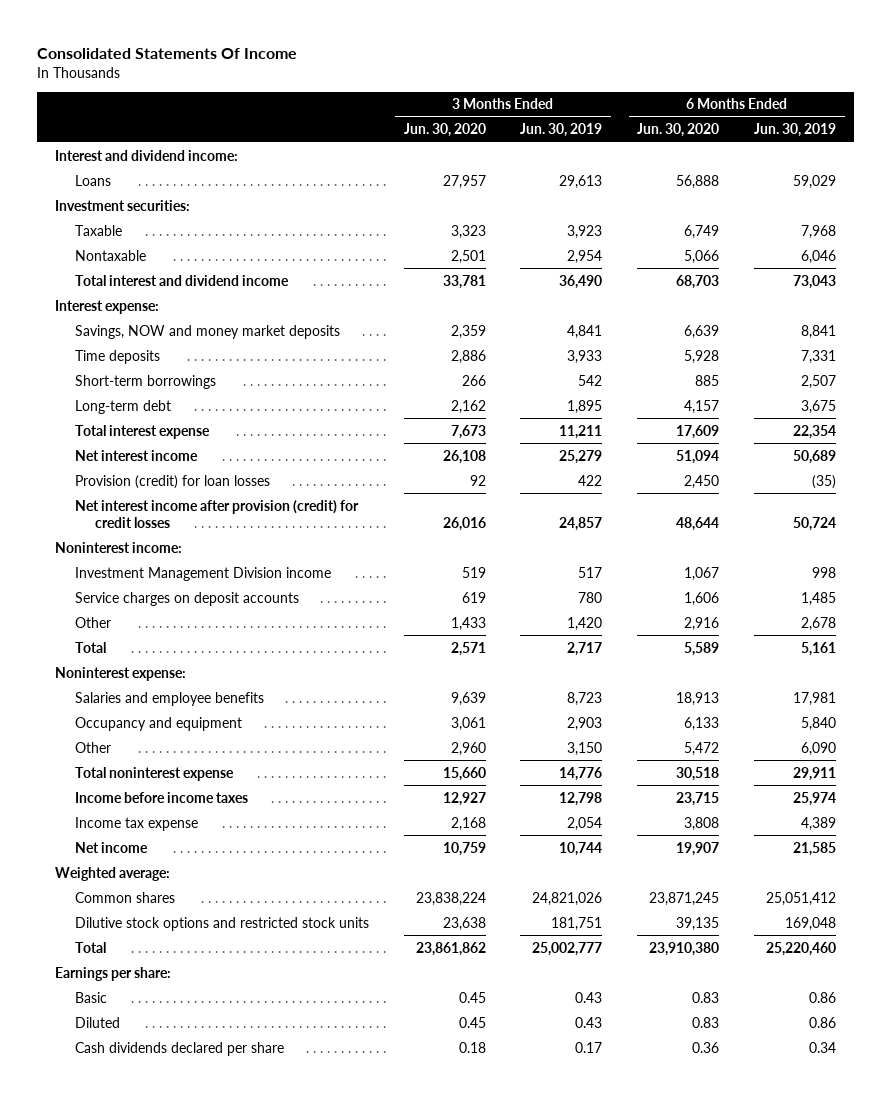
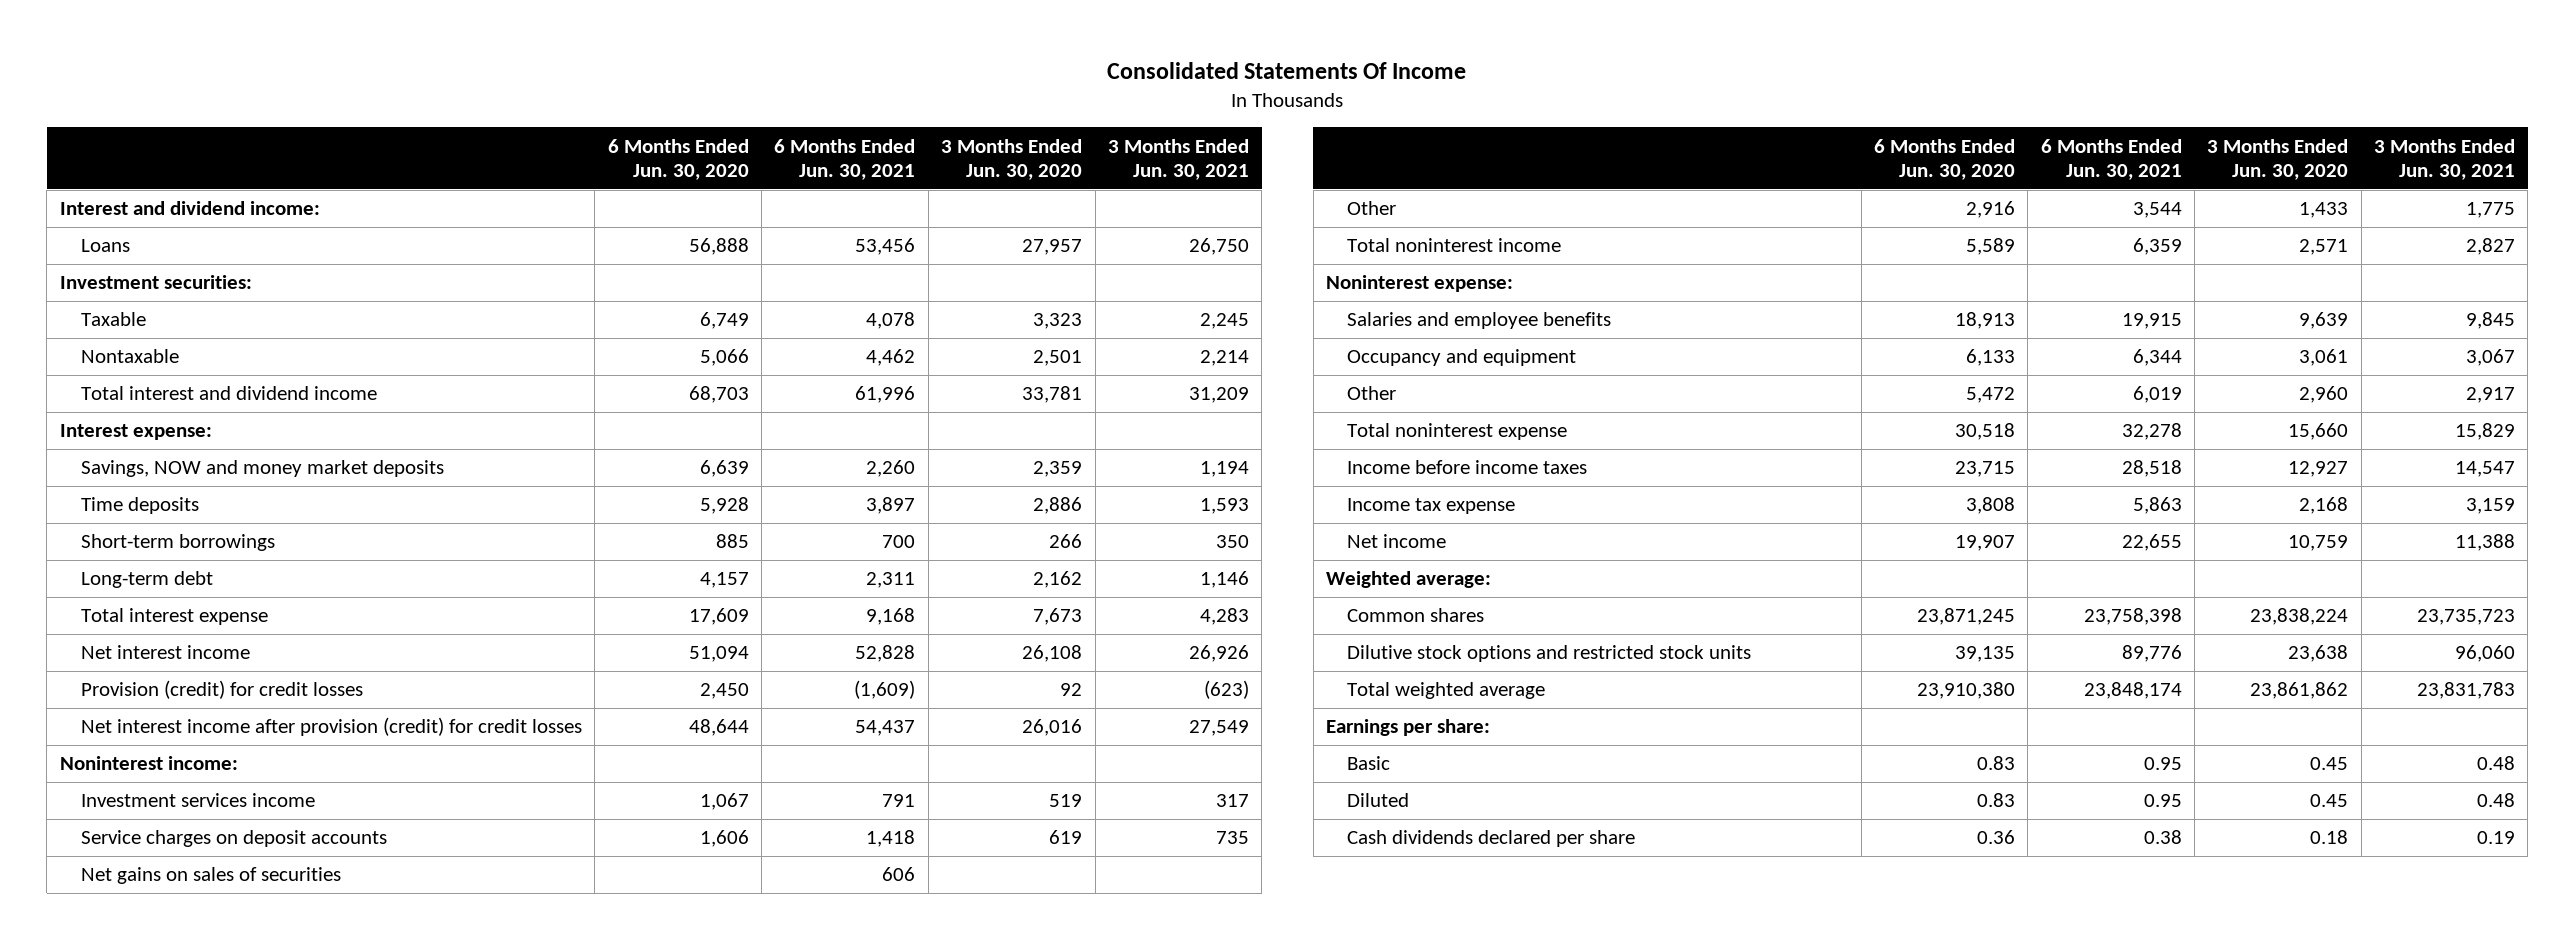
- | 3 Months Ended Jun. 30, 2020 | 3 Months Ended Jun. 30, 2019 | 6 Months Ended Jun. 30, 2020 | 6 Months Ended Jun. 30, 2019
+ | 6 Months Ended Jun. 30, 2020 | 6 Months Ended Jun. 30, 2021 | 3 Months Ended Jun. 30, 2020 | 3 Months Ended Jun. 30, 2021
- Provision (credit) for loan losses | 92 | 422 | 2,450 | (35)
+ Provision (credit) for credit losses | 2,450 | (1,609) | 92 | (623)
- Investment Management Division income | 519 | 517 | 1,067 | 998
+ Investment services income | 1,067 | 791 | 519 | 317
+ Net gains on sales of securities | | 606 | |
- Total | 2,571 | 2,717 | 5,589 | 5,161
+ Total noninterest income | 5,589 | 6,359 | 2,571 | 2,827
- Total | 23,861,862 | 25,002,777 | 23,910,380 | 25,220,460
+ Total weighted average | 23,910,380 | 23,848,174 | 23,861,862 | 23,831,783

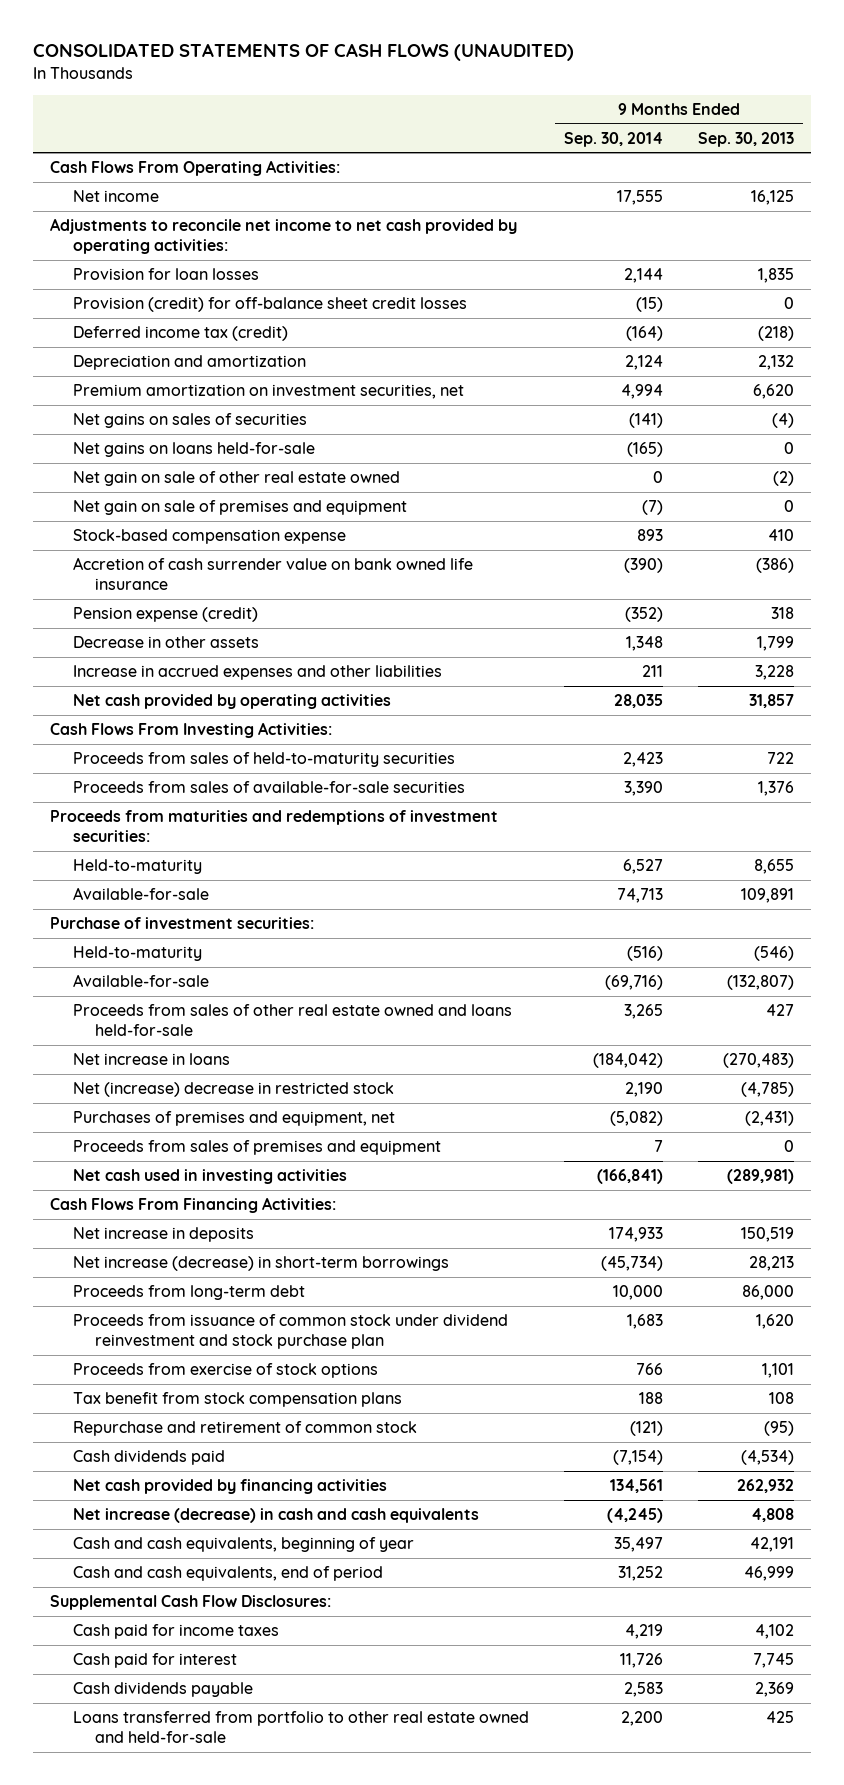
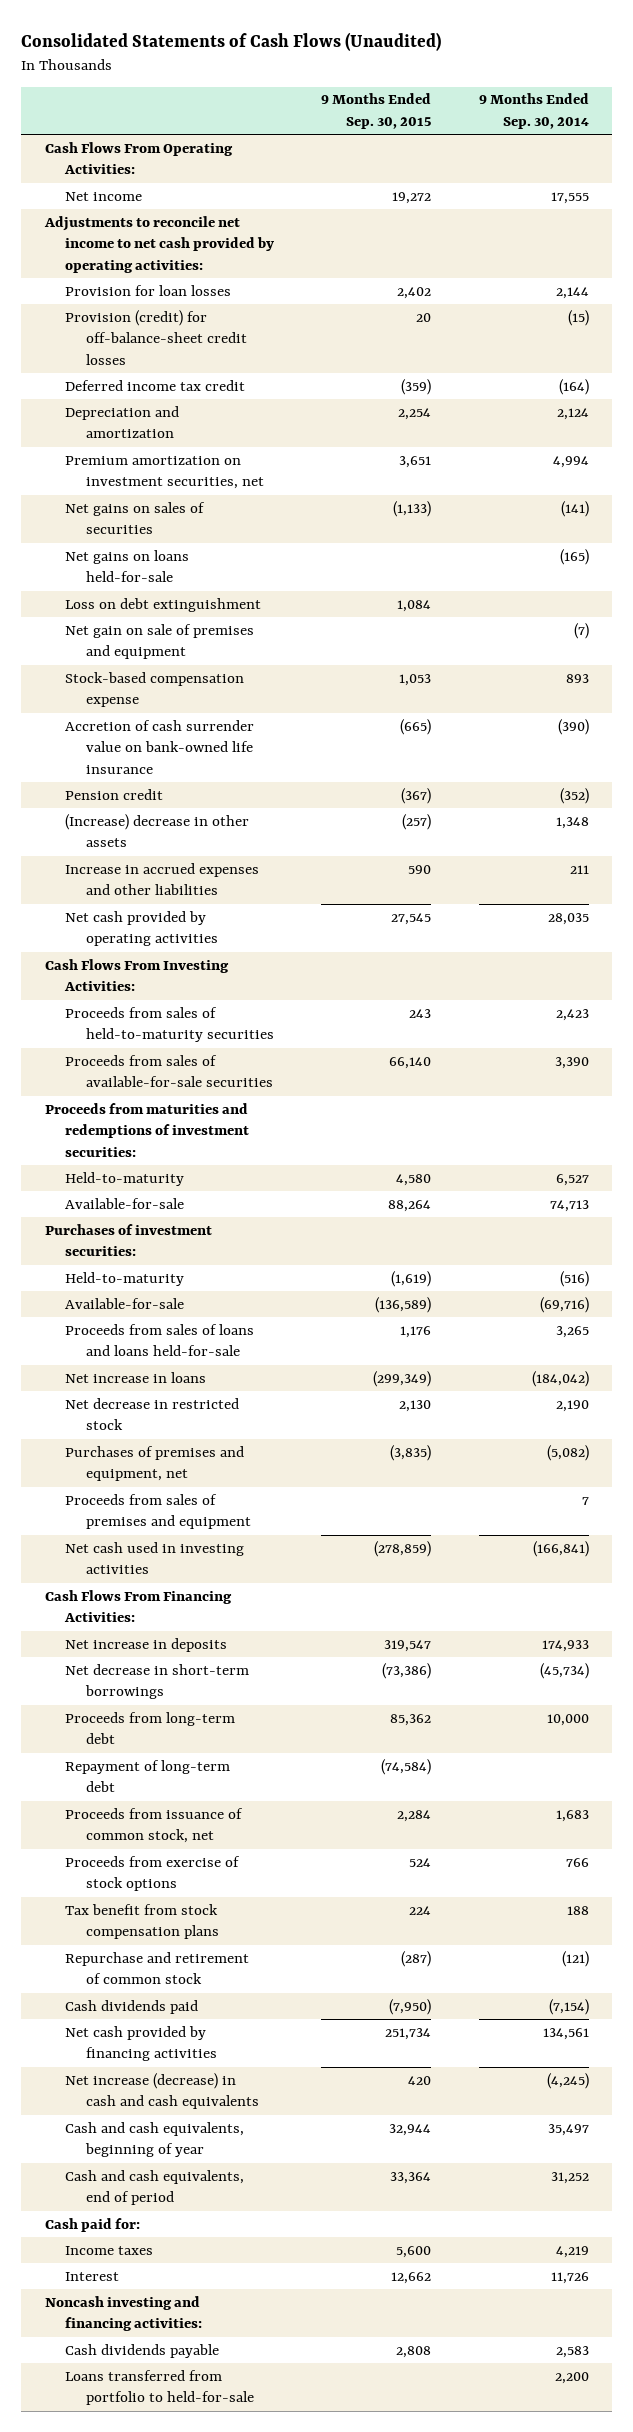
- CONSOLIDATED STATEMENTS OF CASH FLOWS (UNAUDITED)
+ Consolidated Statements of Cash Flows (Unaudited)
- | 9 Months Ended Sep. 30, 2014 | 9 Months Ended Sep. 30, 2013
+ | 9 Months Ended Sep. 30, 2015 | 9 Months Ended Sep. 30, 2014
- Provision (credit) for off-balance sheet credit losses | (15) | 0
- Deferred income tax (credit) | (164) | (218)
+ Provision (credit) for off-balance-sheet credit losses | 20 | (15)
+ Deferred income tax credit | (359) | (164)
- Net gain on sale of other real estate owned | 0 | (2)
+ Loss on debt extinguishment | 1,084 |
- Accretion of cash surrender value on bank owned life insurance | (390) | (386)
- Pension expense (credit) | (352) | 318
- Decrease in other assets | 1,348 | 1,799
+ Accretion of cash surrender value on bank-owned life insurance | (665) | (390)
+ Pension credit | (367) | (352)
+ (Increase) decrease in other assets | (257) | 1,348
- Purchase of investment securities:
+ Purchases of investment securities:
- Proceeds from sales of other real estate owned and loans held-for-sale | 3,265 | 427
+ Proceeds from sales of loans and loans held-for-sale | 1,176 | 3,265
- Net (increase) decrease in restricted stock | 2,190 | (4,785)
+ Net decrease in restricted stock | 2,130 | 2,190
- Net increase (decrease) in short-term borrowings | (45,734) | 28,213
+ Net decrease in short-term borrowings | (73,386) | (45,734)
- Proceeds from issuance of common stock under dividend reinvestment and stock purchase plan | 1,683 | 1,620
+ Repayment of long-term debt | (74,584) |
+ Proceeds from issuance of common stock, net | 2,284 | 1,683
- Supplemental Cash Flow Disclosures:
- Cash paid for income taxes | 4,219 | 4,102
- Cash paid for interest | 11,726 | 7,745
+ Cash paid for:
+ Income taxes | 5,600 | 4,219
+ Interest | 12,662 | 11,726
+ Noncash investing and financing activities:
- Loans transferred from portfolio to other real estate owned and held-for-sale | 2,200 | 425
+ Loans transferred from portfolio to held-for-sale | | 2,200

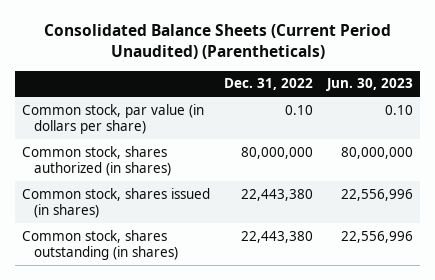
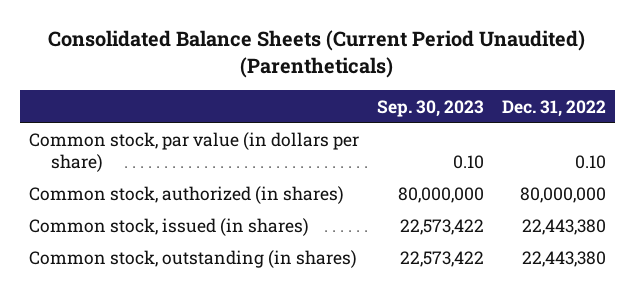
- | Dec. 31, 2022 | Jun. 30, 2023
+ | Sep. 30, 2023 | Dec. 31, 2022
- Common stock, shares authorized (in shares) | 80,000,000 | 80,000,000
- Common stock, shares issued (in shares) | 22,443,380 | 22,556,996
- Common stock, shares outstanding (in shares) | 22,443,380 | 22,556,996
+ Common stock, authorized (in shares) | 80,000,000 | 80,000,000
+ Common stock, issued (in shares) | 22,573,422 | 22,443,380
+ Common stock, outstanding (in shares) | 22,573,422 | 22,443,380

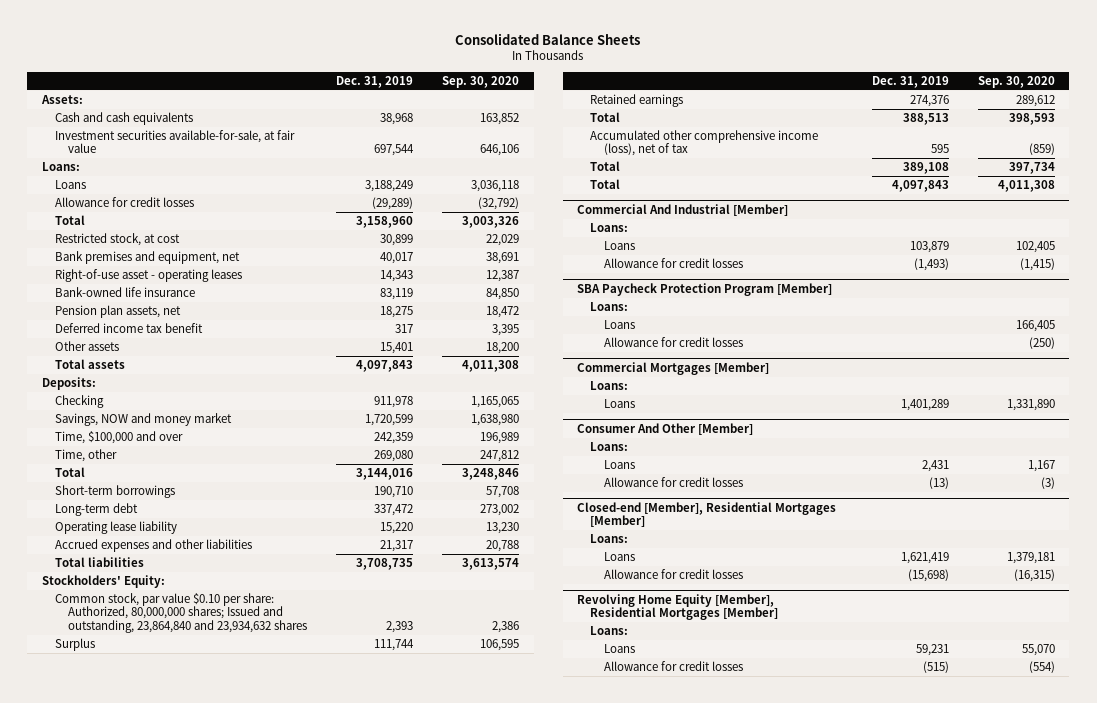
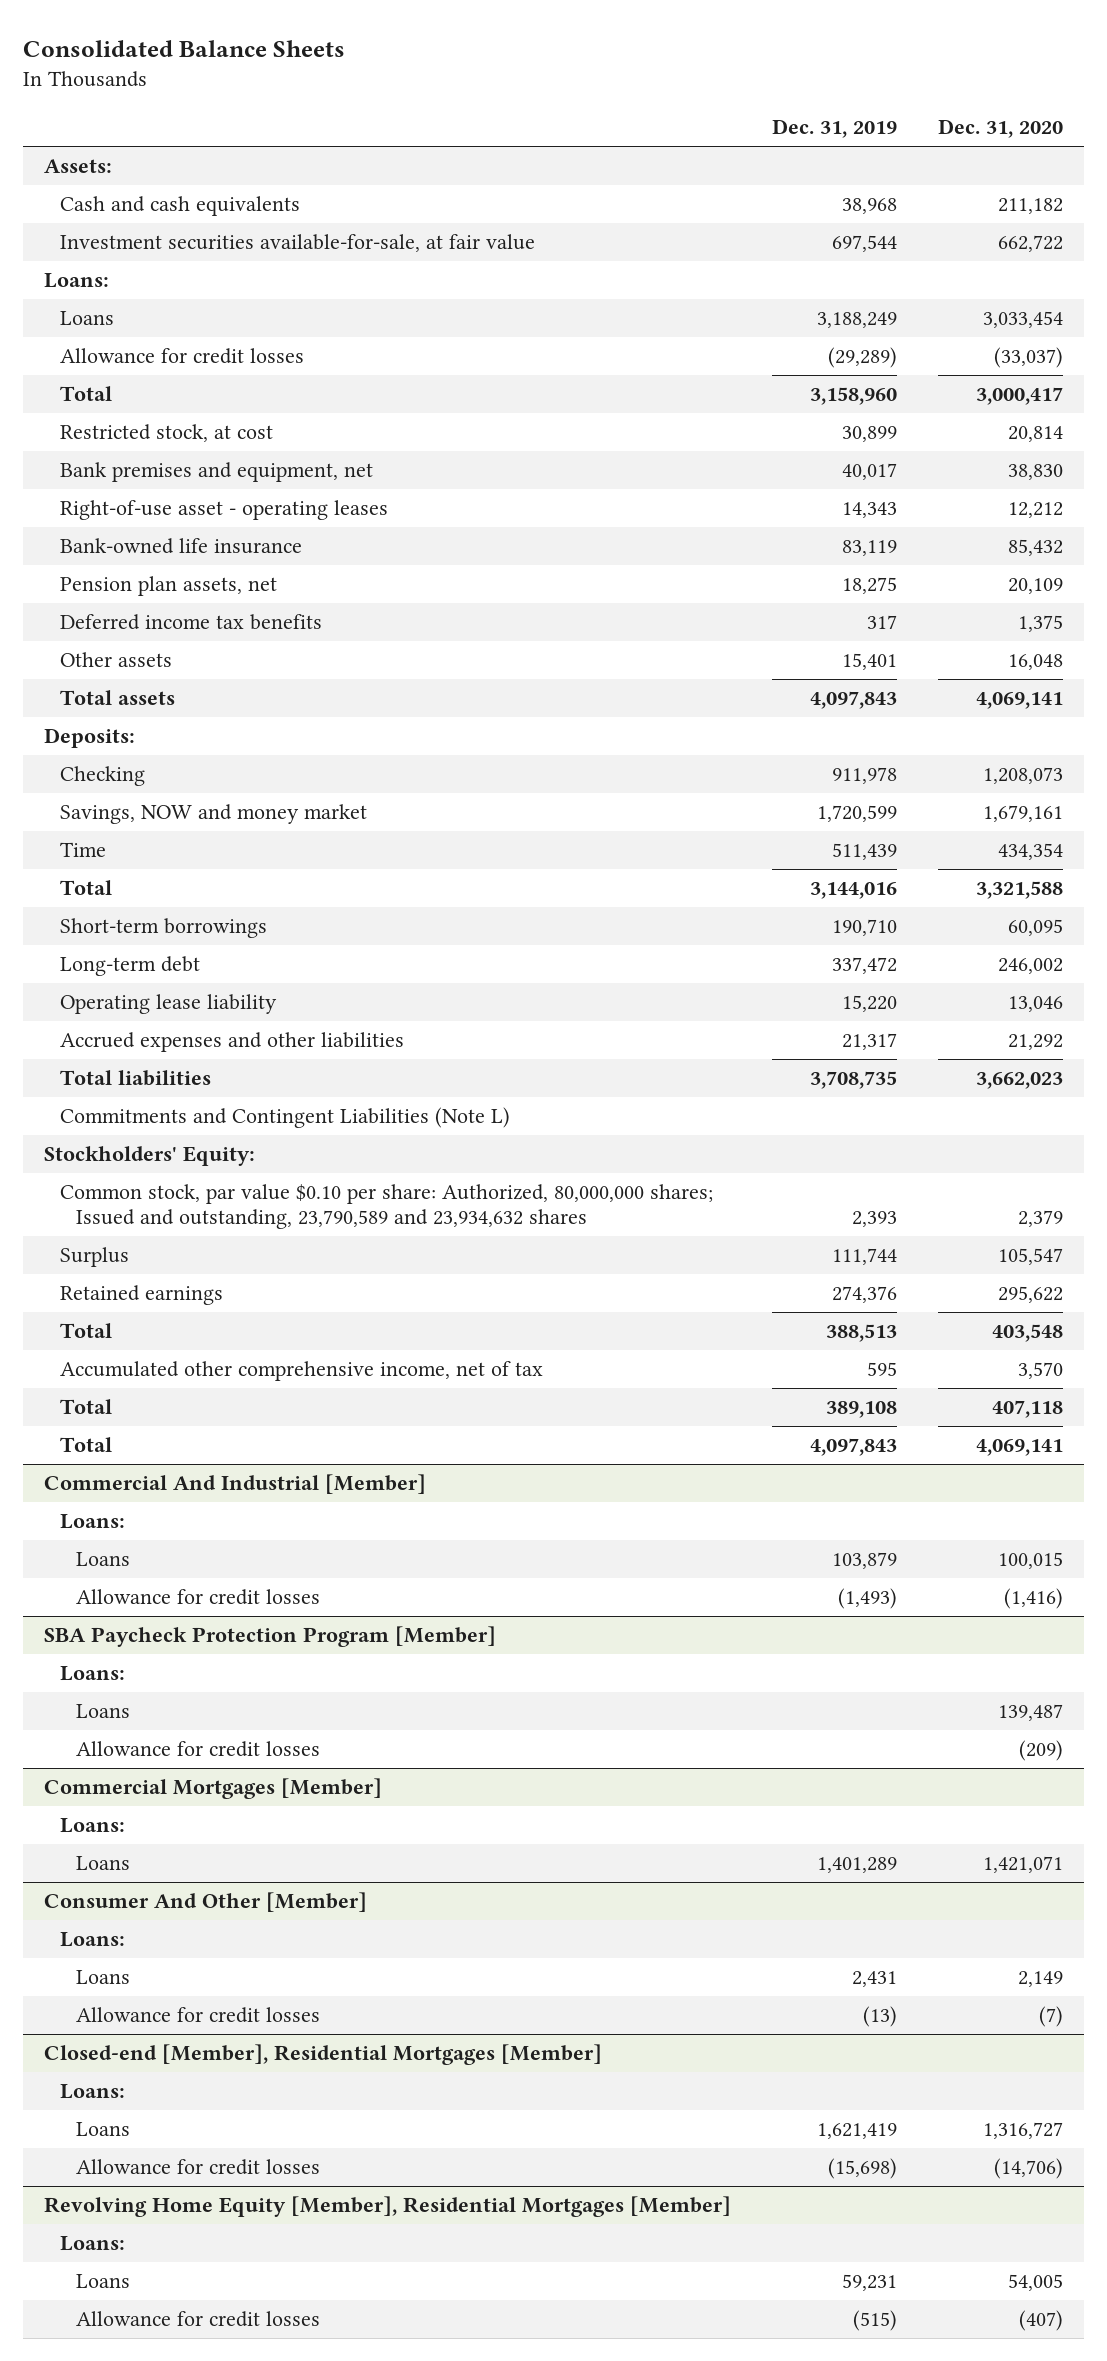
- | Dec. 31, 2019 | Sep. 30, 2020
+ | Dec. 31, 2019 | Dec. 31, 2020
- Deferred income tax benefit | 317 | 3,395
+ Deferred income tax benefits | 317 | 1,375
- Time, $100,000 and over | 242,359 | 196,989
- Time, other | 269,080 | 247,812
+ Time | 511,439 | 434,354
+ Commitments and Contingent Liabilities (Note L)
- Common stock, par value $0.10 per share: Authorized, 80,000,000 shares; Issued and outstanding, 23,864,840 and 23,934,632 shares | 2,393 | 2,386
+ Common stock, par value $0.10 per share: Authorized, 80,000,000 shares; Issued and outstanding, 23,790,589 and 23,934,632 shares | 2,393 | 2,379
- Accumulated other comprehensive income (loss), net of tax | 595 | (859)
+ Accumulated other comprehensive income, net of tax | 595 | 3,570

